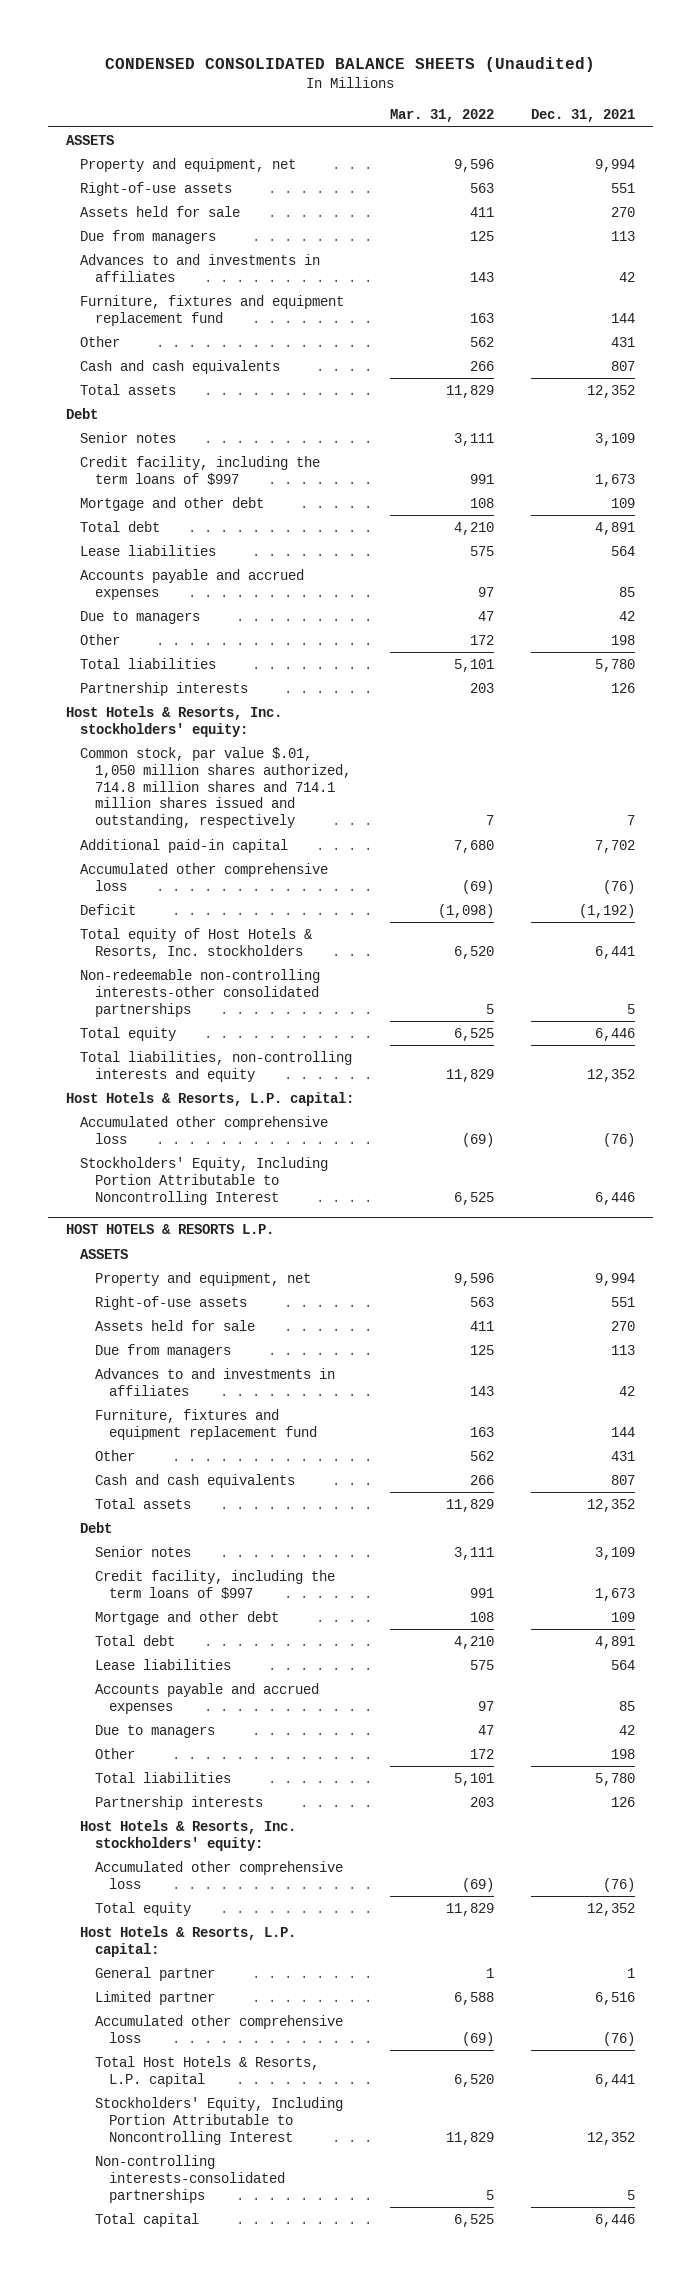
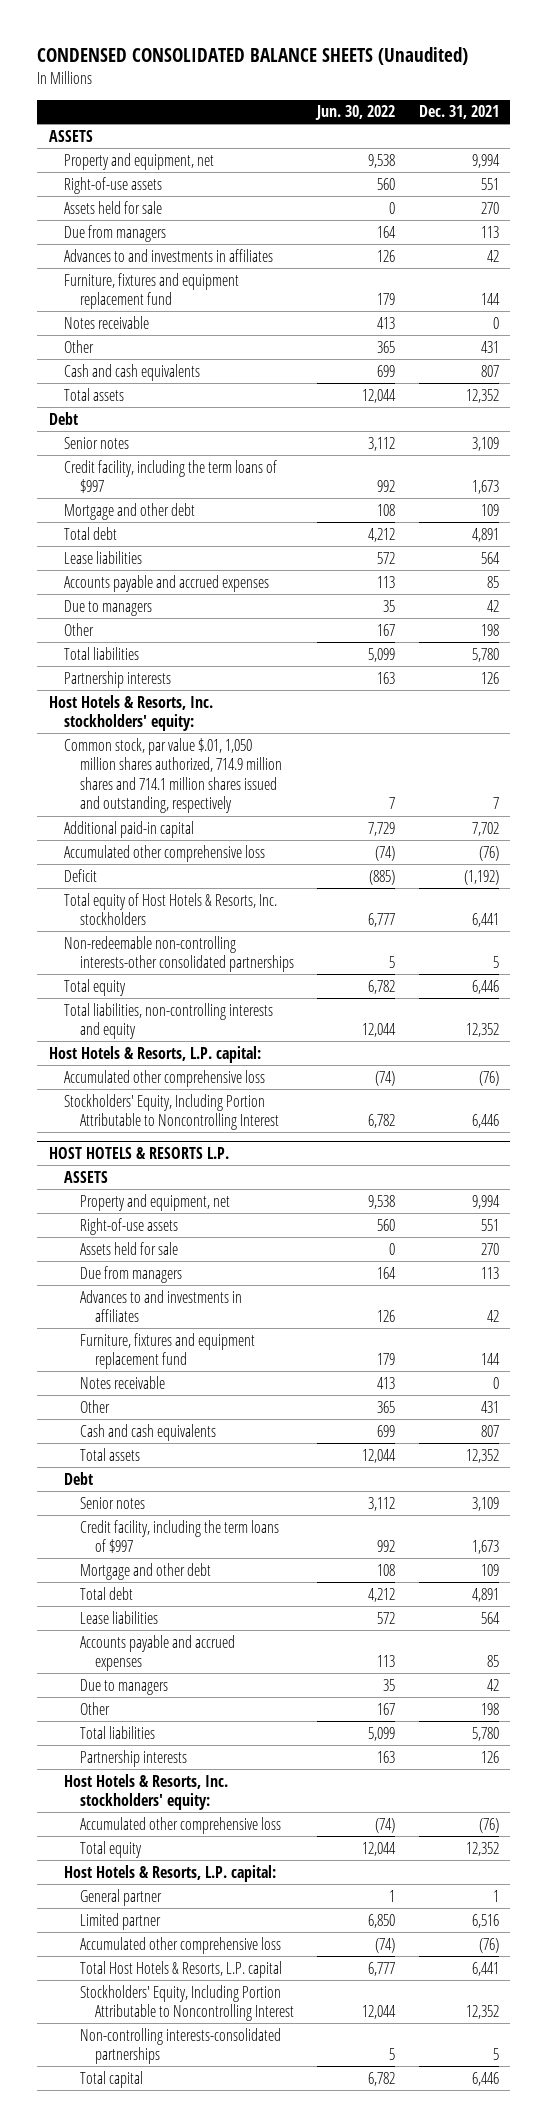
- | Mar. 31, 2022 | Dec. 31, 2021
+ | Jun. 30, 2022 | Dec. 31, 2021
+ Notes receivable | 413 | 0
- Common stock, par value $.01, 1,050 million shares authorized, 714.8 million shares and 714.1 million shares issued and outstanding, respectively | 7 | 7
+ Common stock, par value $.01, 1,050 million shares authorized, 714.9 million shares and 714.1 million shares issued and outstanding, respectively | 7 | 7
@ HOST HOTELS & RESORTS L.P.
+ Notes receivable | 413 | 0

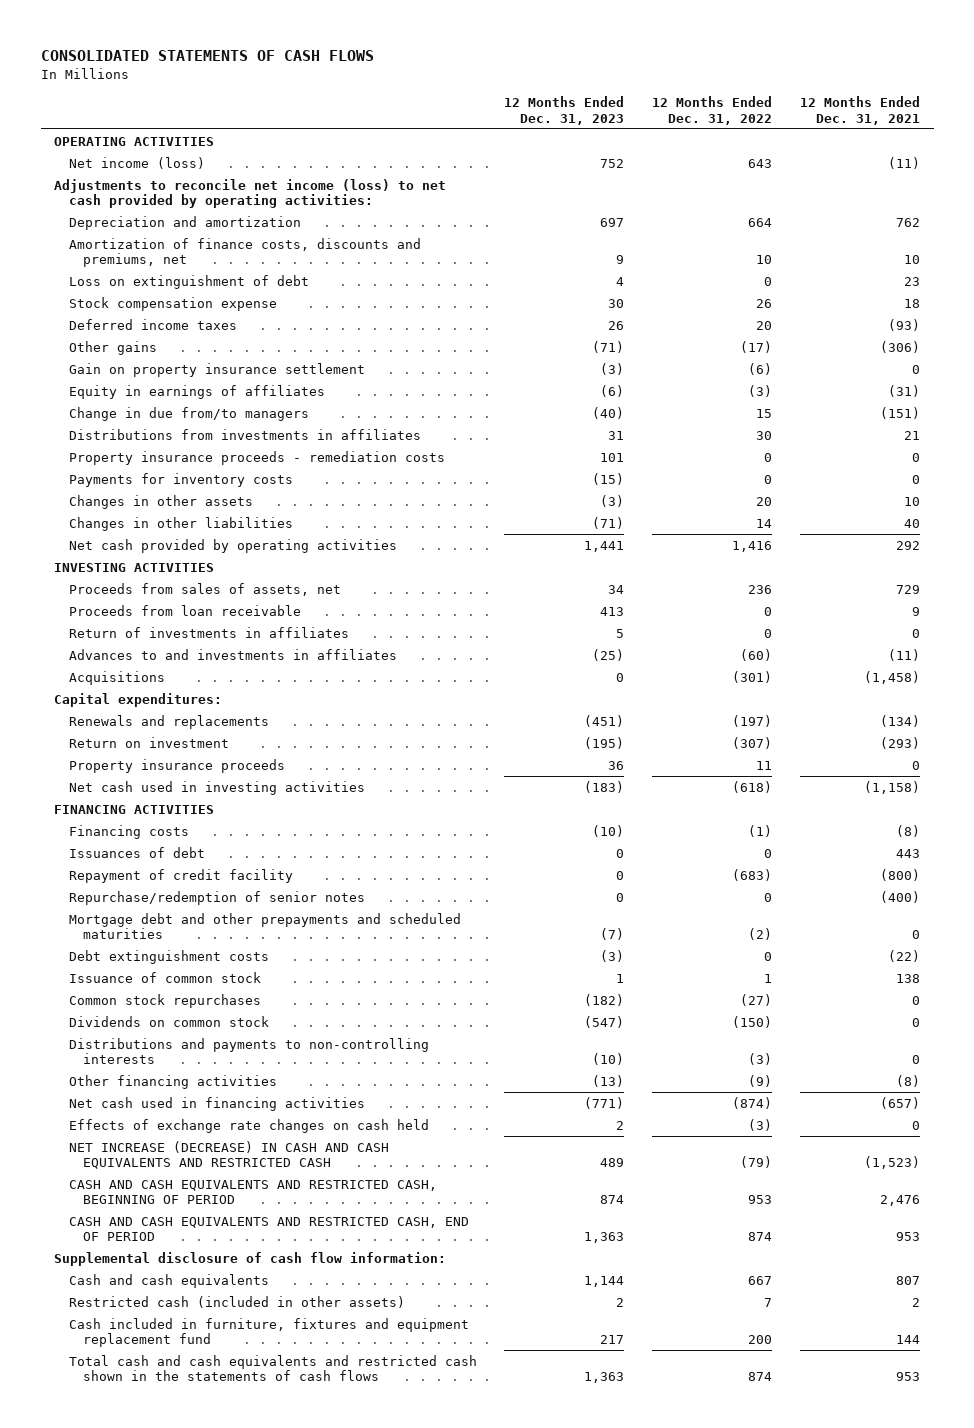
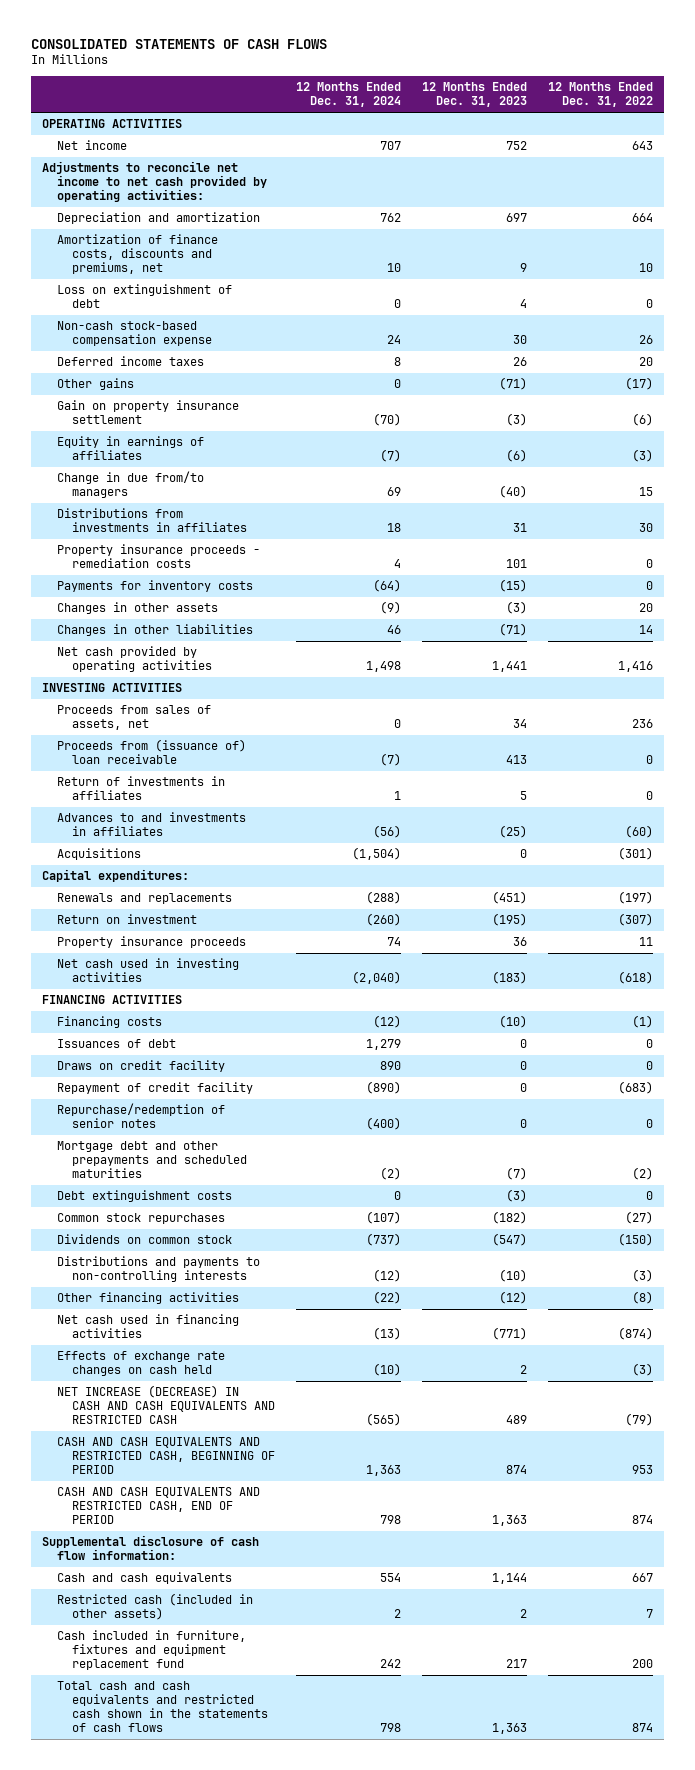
- | 12 Months Ended Dec. 31, 2023 | 12 Months Ended Dec. 31, 2022 | 12 Months Ended Dec. 31, 2021
+ | 12 Months Ended Dec. 31, 2024 | 12 Months Ended Dec. 31, 2023 | 12 Months Ended Dec. 31, 2022
- Net income (loss) | 752 | 643 | (11)
- Adjustments to reconcile net income (loss) to net cash provided by operating activities:
+ Net income | 707 | 752 | 643
+ Adjustments to reconcile net income to net cash provided by operating activities:
- Stock compensation expense | 30 | 26 | 18
+ Non-cash stock-based compensation expense | 24 | 30 | 26
- Proceeds from loan receivable | 413 | 0 | 9
+ Proceeds from (issuance of) loan receivable | (7) | 413 | 0
+ Draws on credit facility | 890 | 0 | 0
- Issuance of common stock | 1 | 1 | 138
- Other financing activities | (13) | (9) | (8)
+ Other financing activities | (22) | (12) | (8)

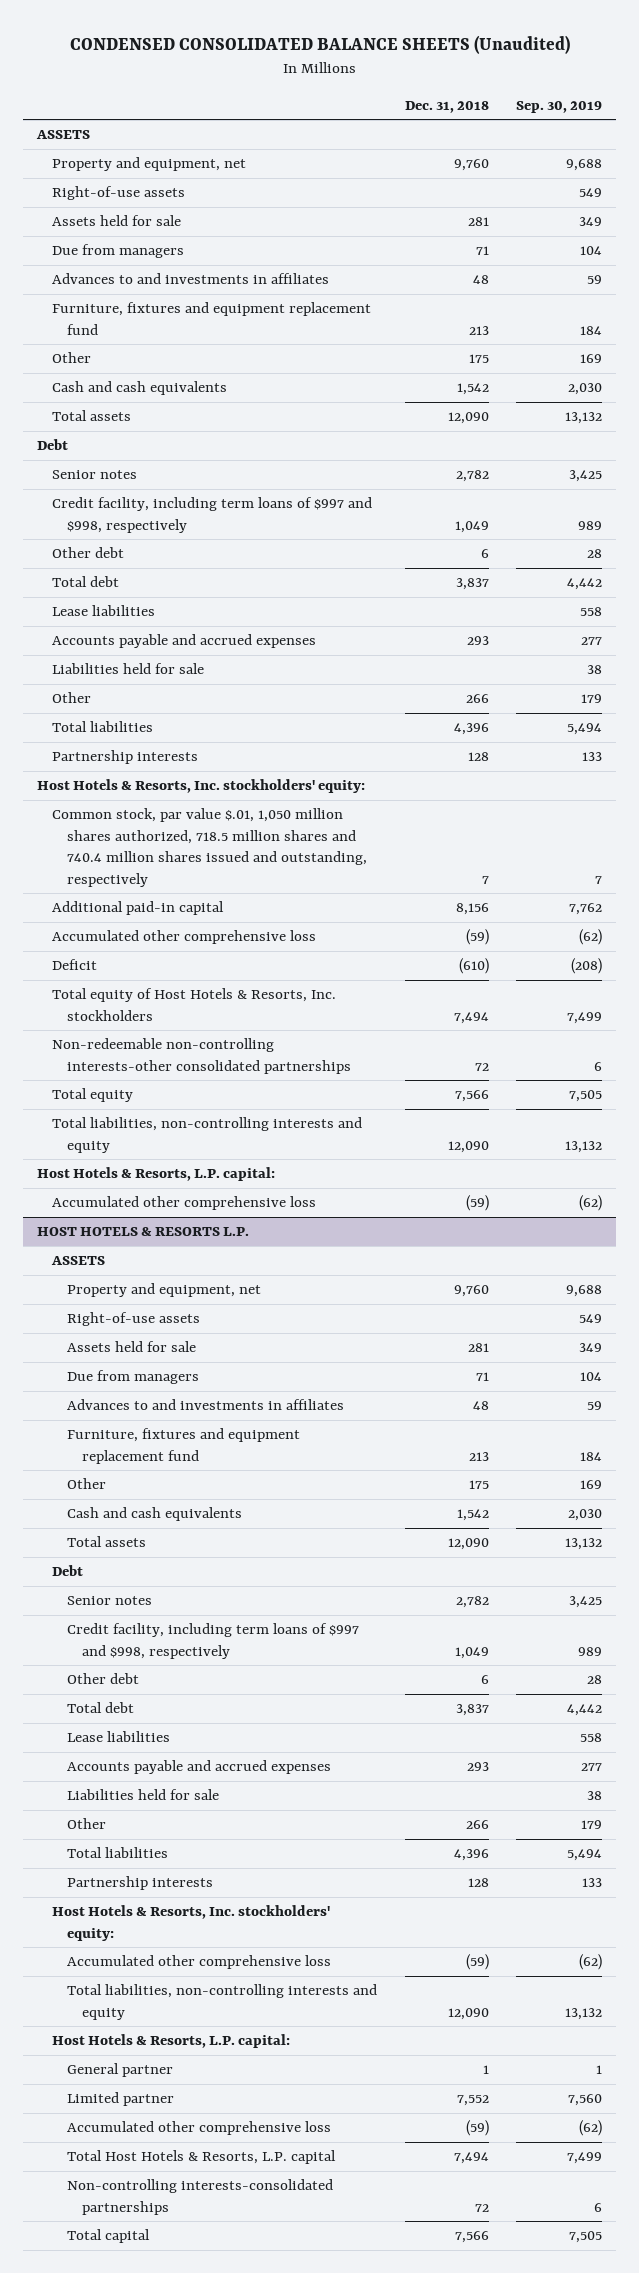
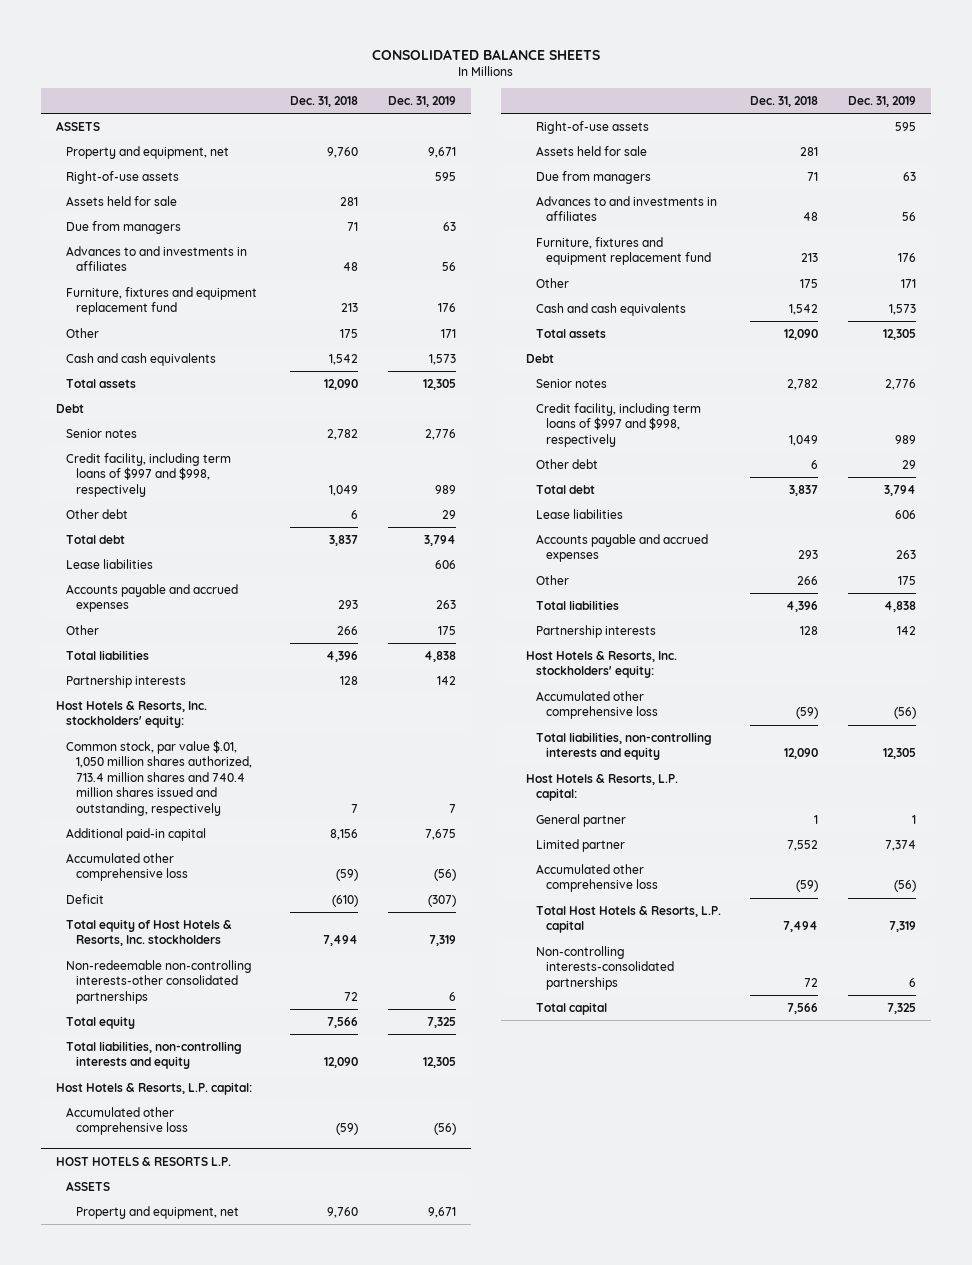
- CONDENSED CONSOLIDATED BALANCE SHEETS (Unaudited)
+ CONSOLIDATED BALANCE SHEETS
- | Dec. 31, 2018 | Sep. 30, 2019
+ | Dec. 31, 2018 | Dec. 31, 2019
- Liabilities held for sale | | 38
- Common stock, par value $.01, 1,050 million shares authorized, 718.5 million shares and 740.4 million shares issued and outstanding, respectively | 7 | 7
+ Common stock, par value $.01, 1,050 million shares authorized, 713.4 million shares and 740.4 million shares issued and outstanding, respectively | 7 | 7
@ HOST HOTELS & RESORTS L.P.
- Liabilities held for sale | | 38

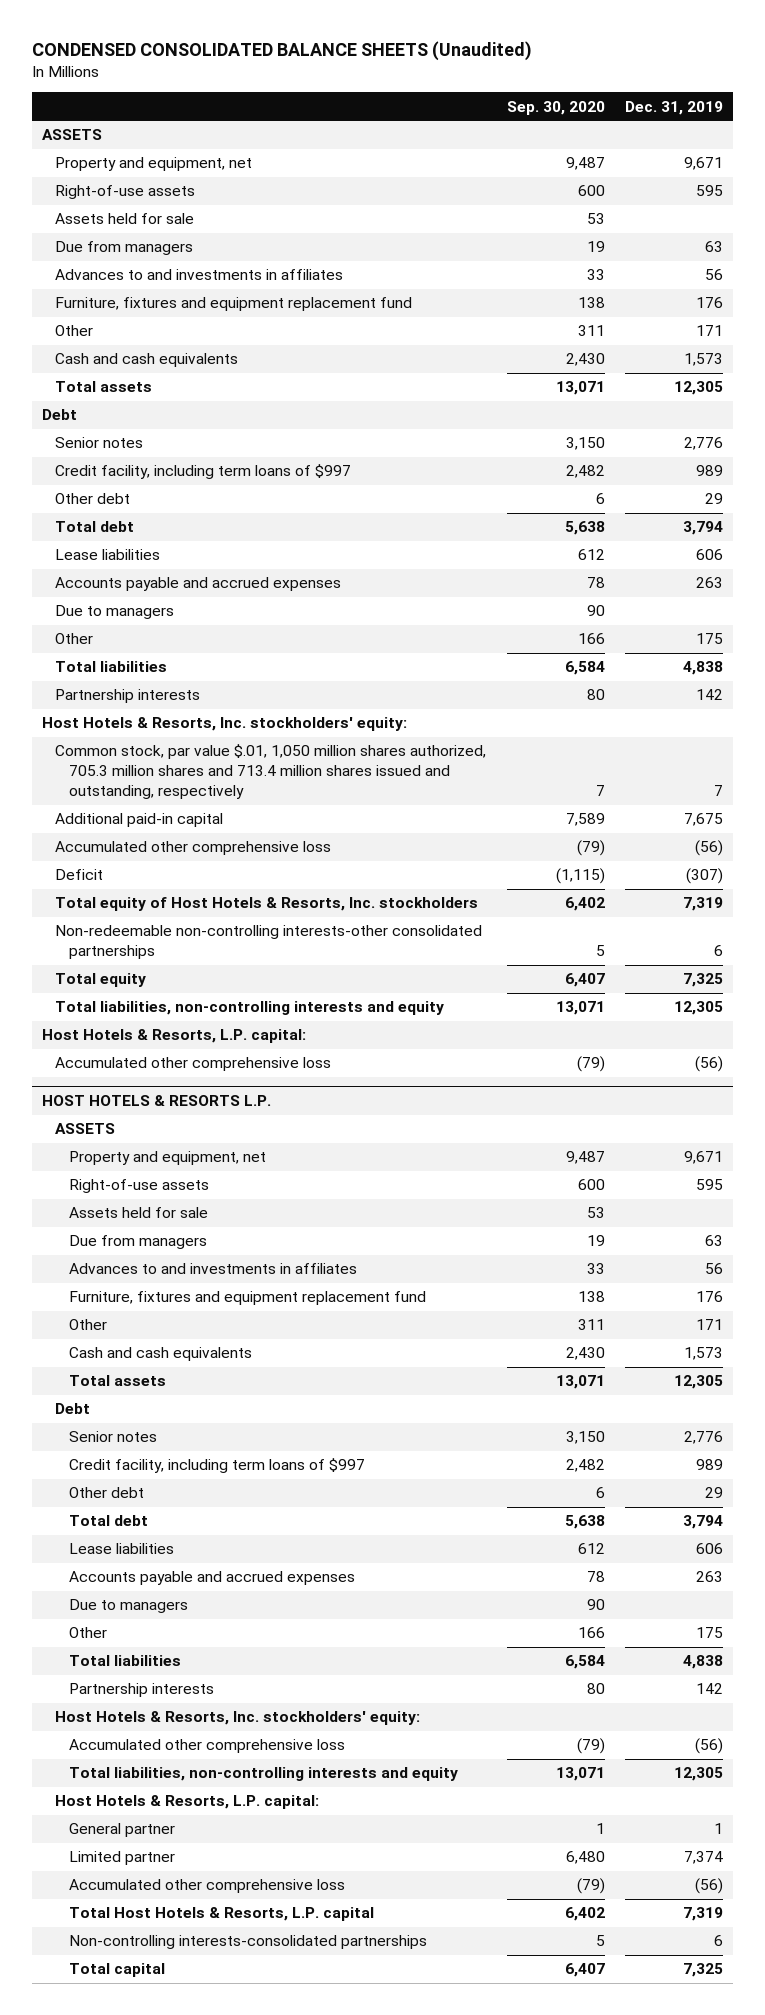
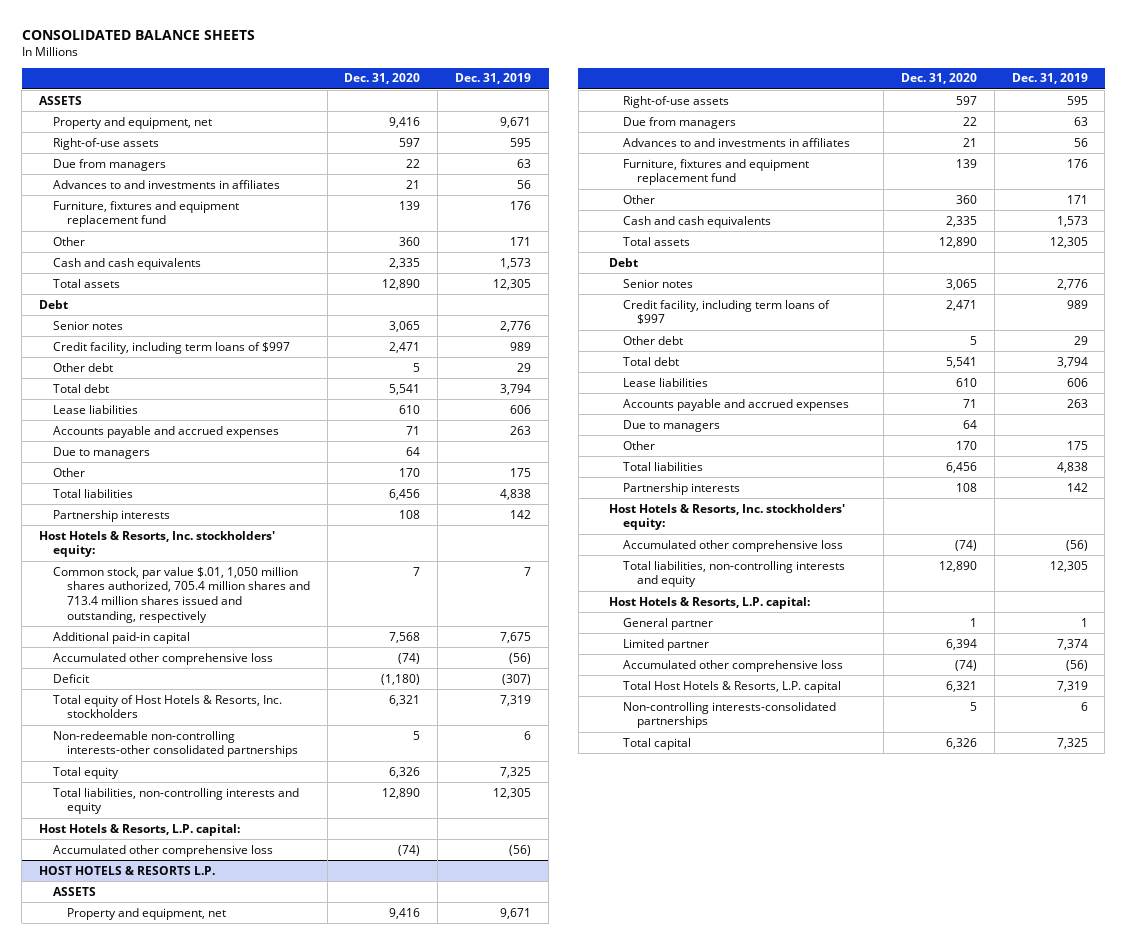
- CONDENSED CONSOLIDATED BALANCE SHEETS (Unaudited)
+ CONSOLIDATED BALANCE SHEETS
- | Sep. 30, 2020 | Dec. 31, 2019
+ | Dec. 31, 2020 | Dec. 31, 2019
- Assets held for sale | 53 |
- Common stock, par value $.01, 1,050 million shares authorized, 705.3 million shares and 713.4 million shares issued and outstanding, respectively | 7 | 7
+ Common stock, par value $.01, 1,050 million shares authorized, 705.4 million shares and 713.4 million shares issued and outstanding, respectively | 7 | 7
@ HOST HOTELS & RESORTS L.P.
- Assets held for sale | 53 |

